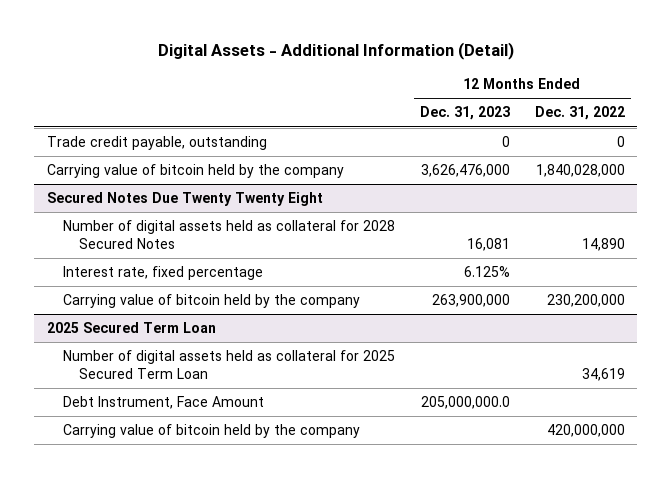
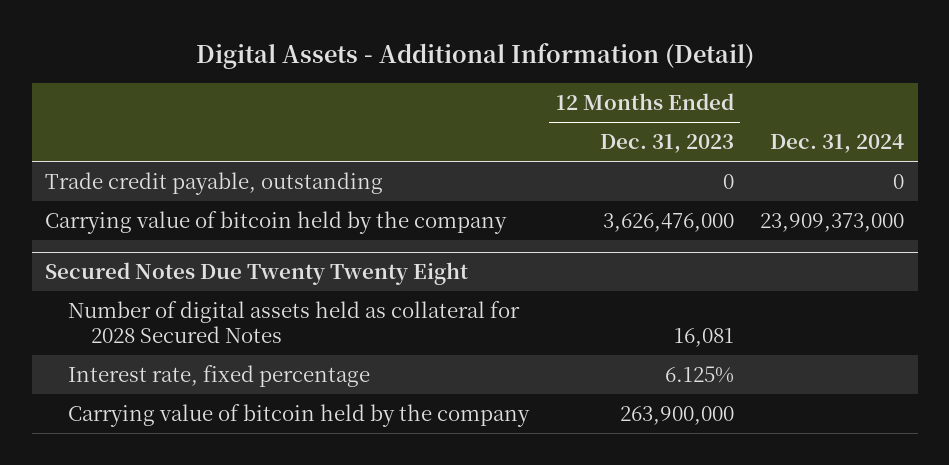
- | 12 Months Ended Dec. 31, 2023 | 12 Months Ended Dec. 31, 2022
+ | 12 Months Ended Dec. 31, 2023 | Dec. 31, 2024
- 2025 Secured Term Loan
- Number of digital assets held as collateral for 2025 Secured Term Loan | | 34,619
- Debt Instrument, Face Amount | 205,000,000.0 |
- Carrying value of bitcoin held by the company | | 420,000,000

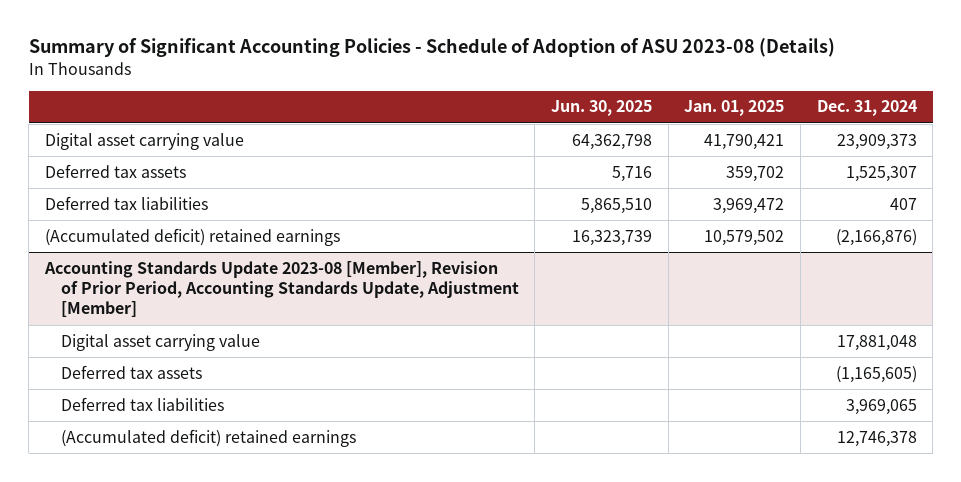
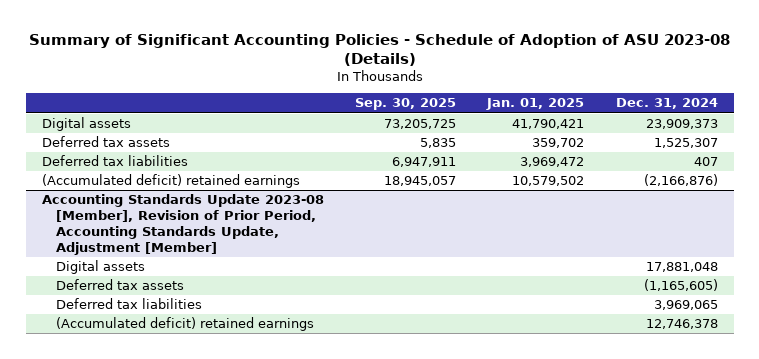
- | Jun. 30, 2025 | Jan. 01, 2025 | Dec. 31, 2024
+ | Sep. 30, 2025 | Jan. 01, 2025 | Dec. 31, 2024
- Digital asset carrying value | 64,362,798 | 41,790,421 | 23,909,373
+ Digital assets | 73,205,725 | 41,790,421 | 23,909,373
@ Accounting Standards Update 2023-08 [Member], Revision of Prior Period, Accounting Standards Update, Adjustment [Member]
- Digital asset carrying value | | | 17,881,048
+ Digital assets | | | 17,881,048

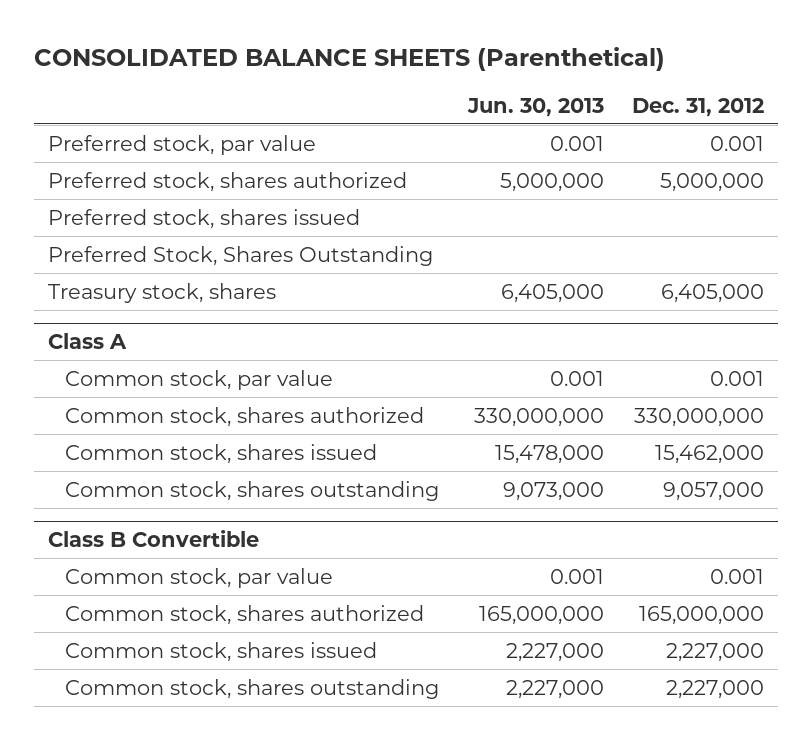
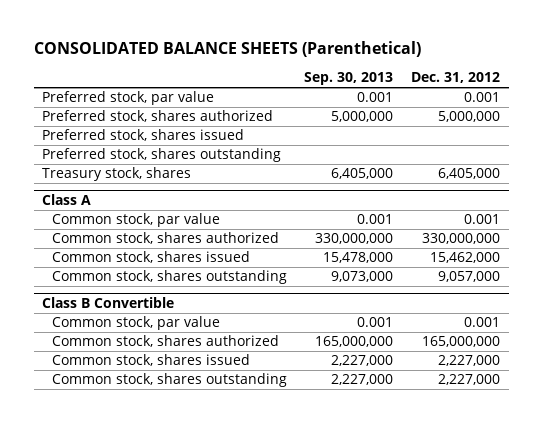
- | Jun. 30, 2013 | Dec. 31, 2012
+ | Sep. 30, 2013 | Dec. 31, 2012
- Preferred Stock, Shares Outstanding
+ Preferred stock, shares outstanding

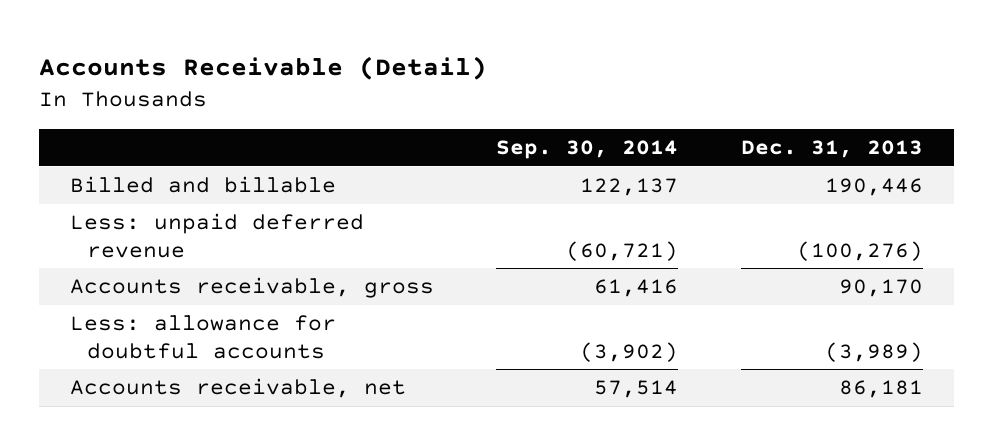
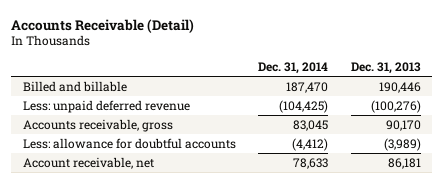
- | Sep. 30, 2014 | Dec. 31, 2013
+ | Dec. 31, 2014 | Dec. 31, 2013
- Accounts receivable, net | 57,514 | 86,181
+ Account receivable, net | 78,633 | 86,181

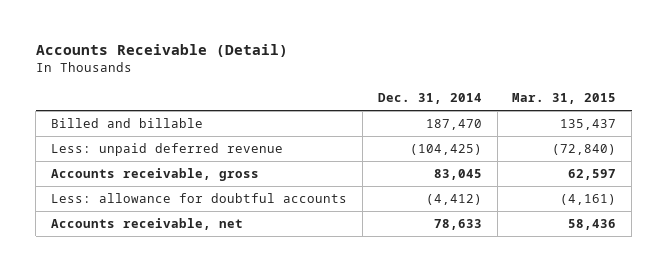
- | Dec. 31, 2014 | Dec. 31, 2013
+ | Dec. 31, 2014 | Mar. 31, 2015
- Account receivable, net | 78,633 | 86,181
+ Accounts receivable, net | 78,633 | 58,436

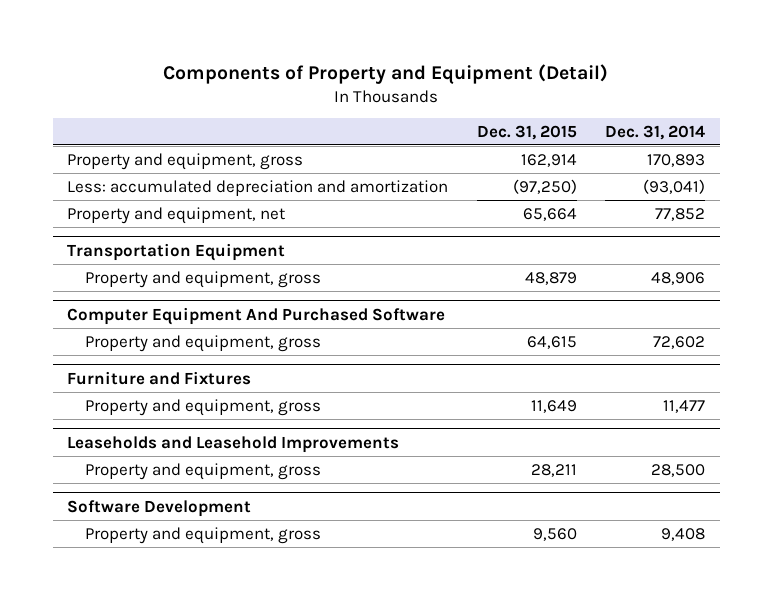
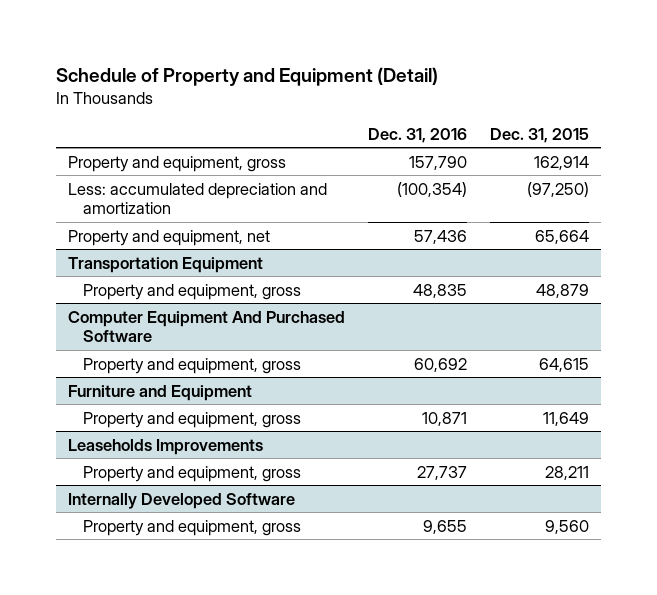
- Components of Property and Equipment (Detail)
+ Schedule of Property and Equipment (Detail)
- | Dec. 31, 2015 | Dec. 31, 2014
+ | Dec. 31, 2016 | Dec. 31, 2015
- Furniture and Fixtures
+ Furniture and Equipment
- Leaseholds and Leasehold Improvements
+ Leaseholds Improvements
- Software Development
+ Internally Developed Software

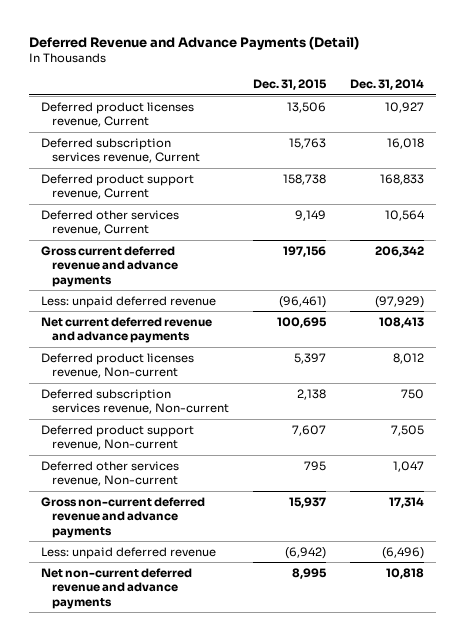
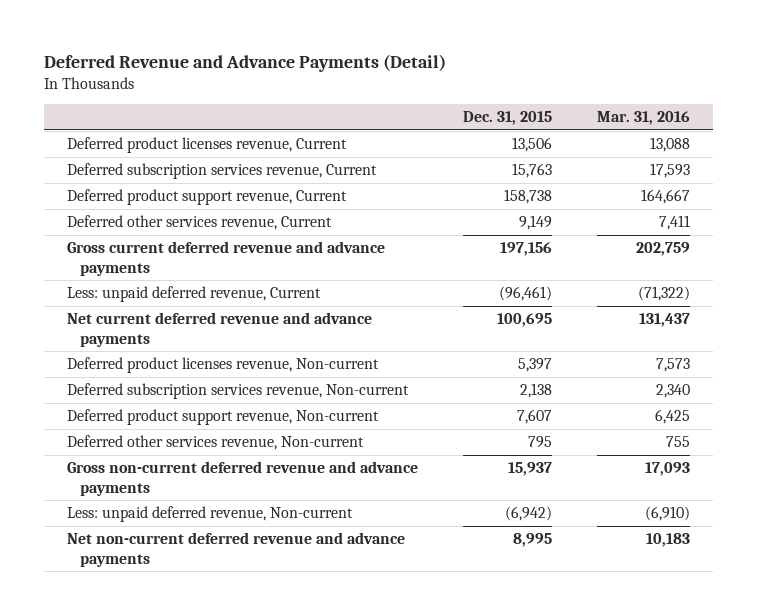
- | Dec. 31, 2015 | Dec. 31, 2014
+ | Dec. 31, 2015 | Mar. 31, 2016
- Less: unpaid deferred revenue | (96,461) | (97,929)
+ Less: unpaid deferred revenue, Current | (96,461) | (71,322)
- Less: unpaid deferred revenue | (6,942) | (6,496)
+ Less: unpaid deferred revenue, Non-current | (6,942) | (6,910)

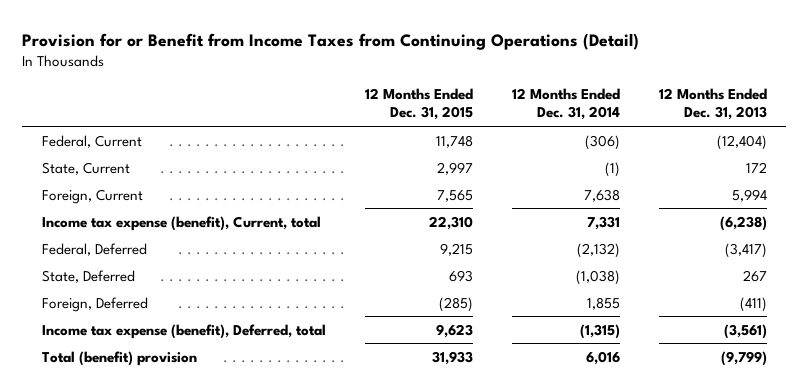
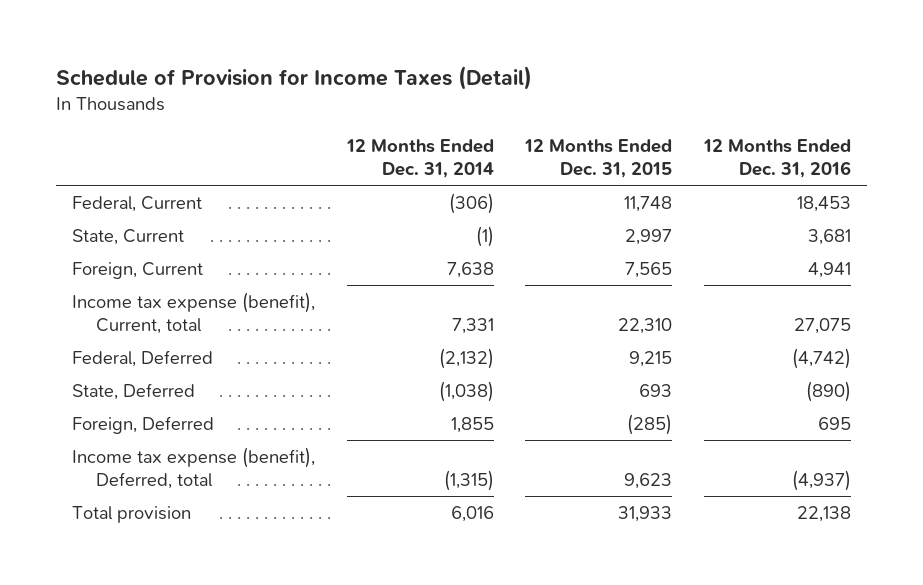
- Provision for or Benefit from Income Taxes from Continuing Operations (Detail)
+ Schedule of Provision for Income Taxes (Detail)
- | 12 Months Ended Dec. 31, 2015 | 12 Months Ended Dec. 31, 2014 | 12 Months Ended Dec. 31, 2013
+ | 12 Months Ended Dec. 31, 2014 | 12 Months Ended Dec. 31, 2015 | 12 Months Ended Dec. 31, 2016
- Total (benefit) provision | 31,933 | 6,016 | (9,799)
+ Total provision | 6,016 | 31,933 | 22,138

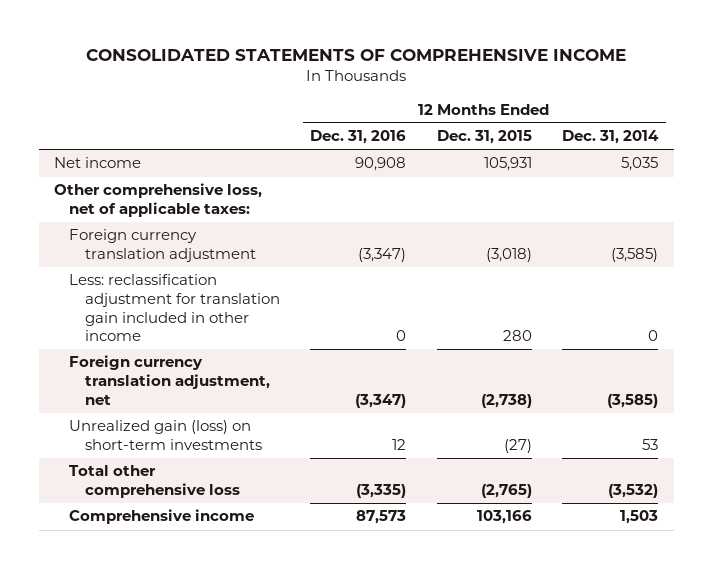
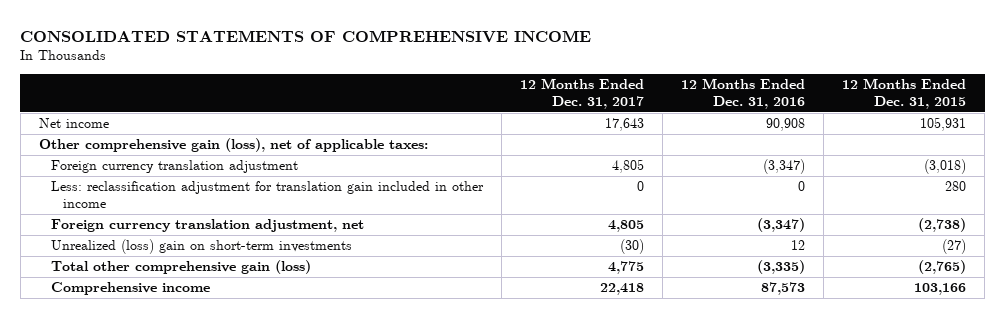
- | 12 Months Ended Dec. 31, 2016 | 12 Months Ended Dec. 31, 2015 | 12 Months Ended Dec. 31, 2014
+ | 12 Months Ended Dec. 31, 2017 | 12 Months Ended Dec. 31, 2016 | 12 Months Ended Dec. 31, 2015
- Other comprehensive loss, net of applicable taxes:
+ Other comprehensive gain (loss), net of applicable taxes:
- Unrealized gain (loss) on short-term investments | 12 | (27) | 53
- Total other comprehensive loss | (3,335) | (2,765) | (3,532)
+ Unrealized (loss) gain on short-term investments | (30) | 12 | (27)
+ Total other comprehensive gain (loss) | 4,775 | (3,335) | (2,765)

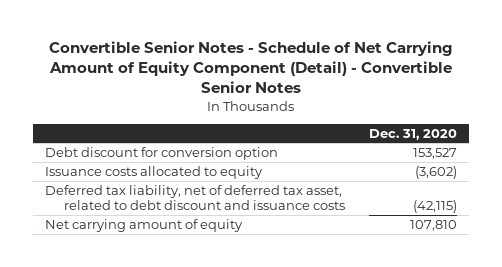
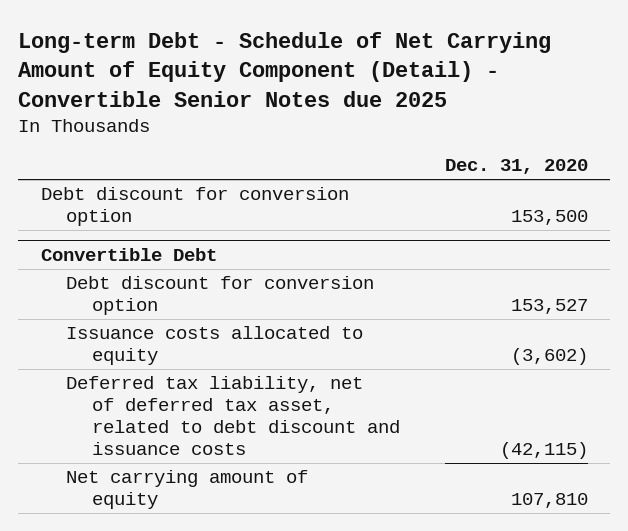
- Convertible Senior Notes - Schedule of Net Carrying Amount of Equity Component (Detail) - Convertible Senior Notes
+ Long-term Debt - Schedule of Net Carrying Amount of Equity Component (Detail) - Convertible Senior Notes due 2025
+ Debt discount for conversion option | 153,500
+ Convertible Debt

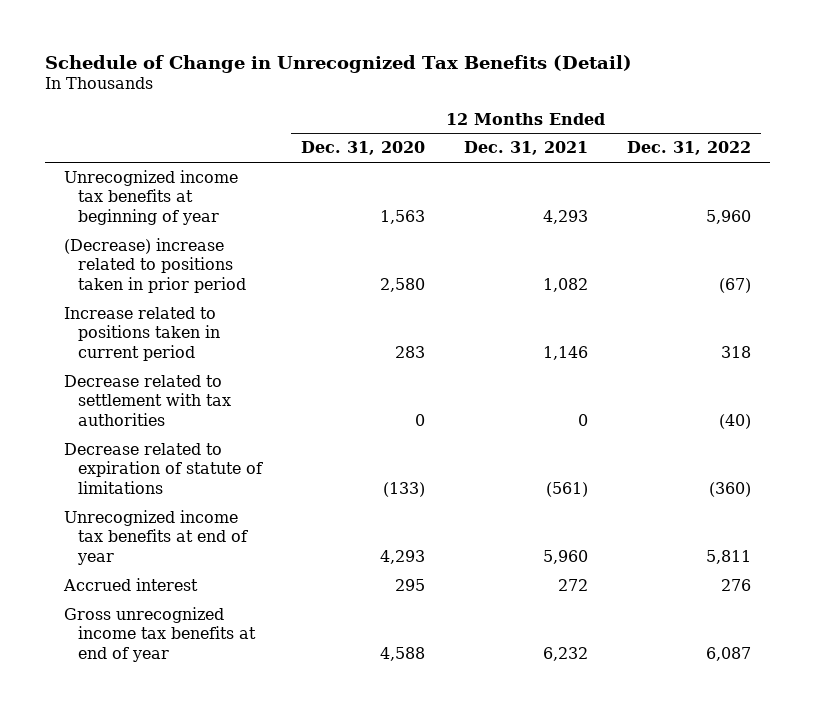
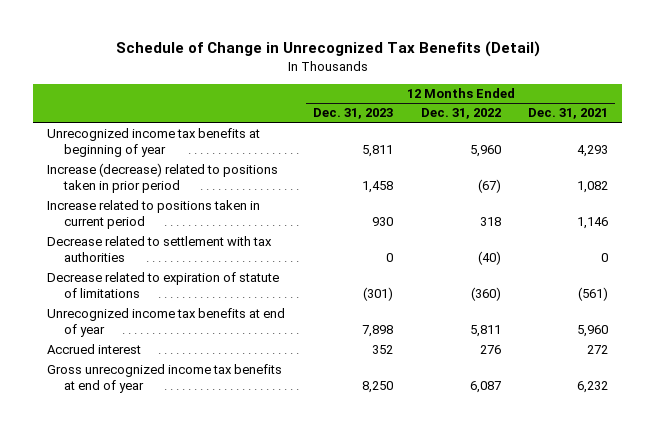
- | 12 Months Ended Dec. 31, 2020 | 12 Months Ended Dec. 31, 2021 | 12 Months Ended Dec. 31, 2022
+ | 12 Months Ended Dec. 31, 2023 | 12 Months Ended Dec. 31, 2022 | 12 Months Ended Dec. 31, 2021
- (Decrease) increase related to positions taken in prior period | 2,580 | 1,082 | (67)
+ Increase (decrease) related to positions taken in prior period | 1,458 | (67) | 1,082

